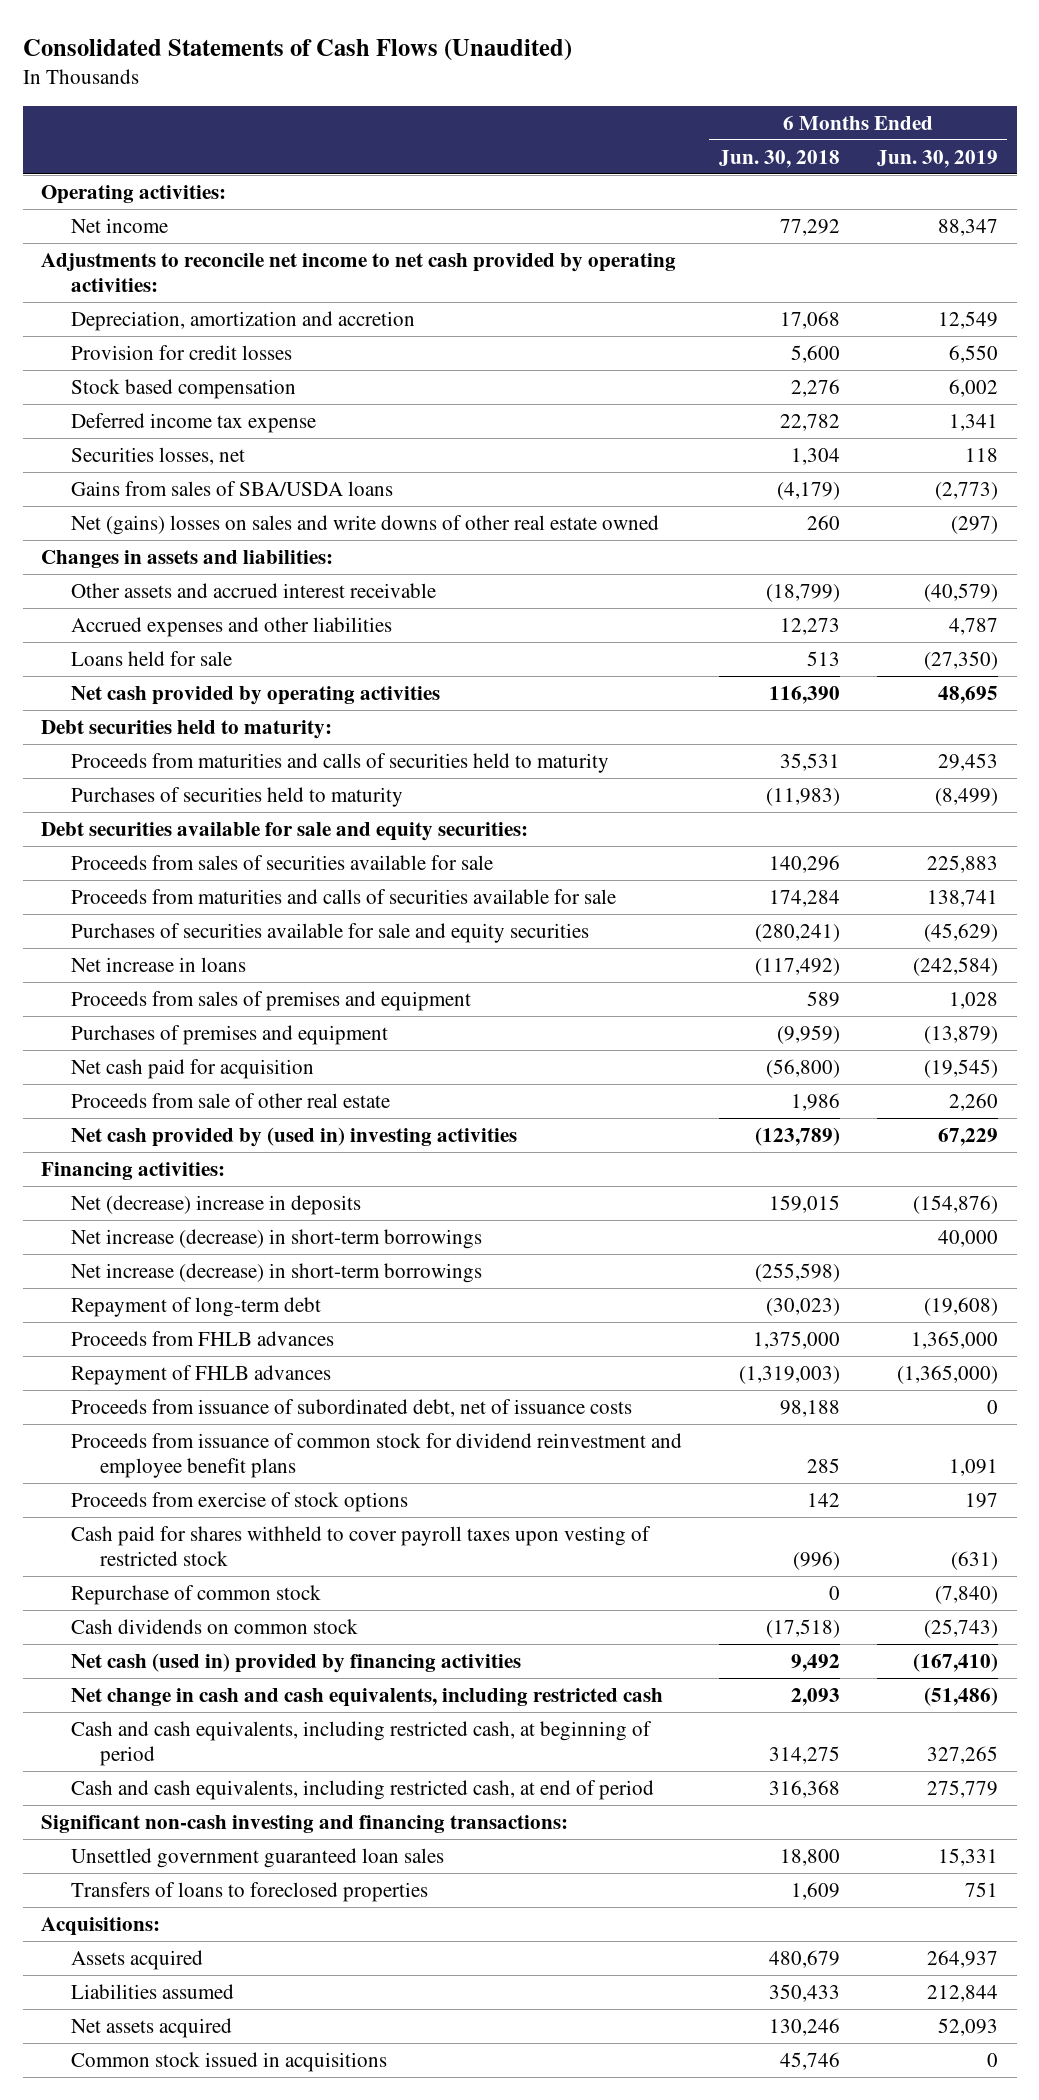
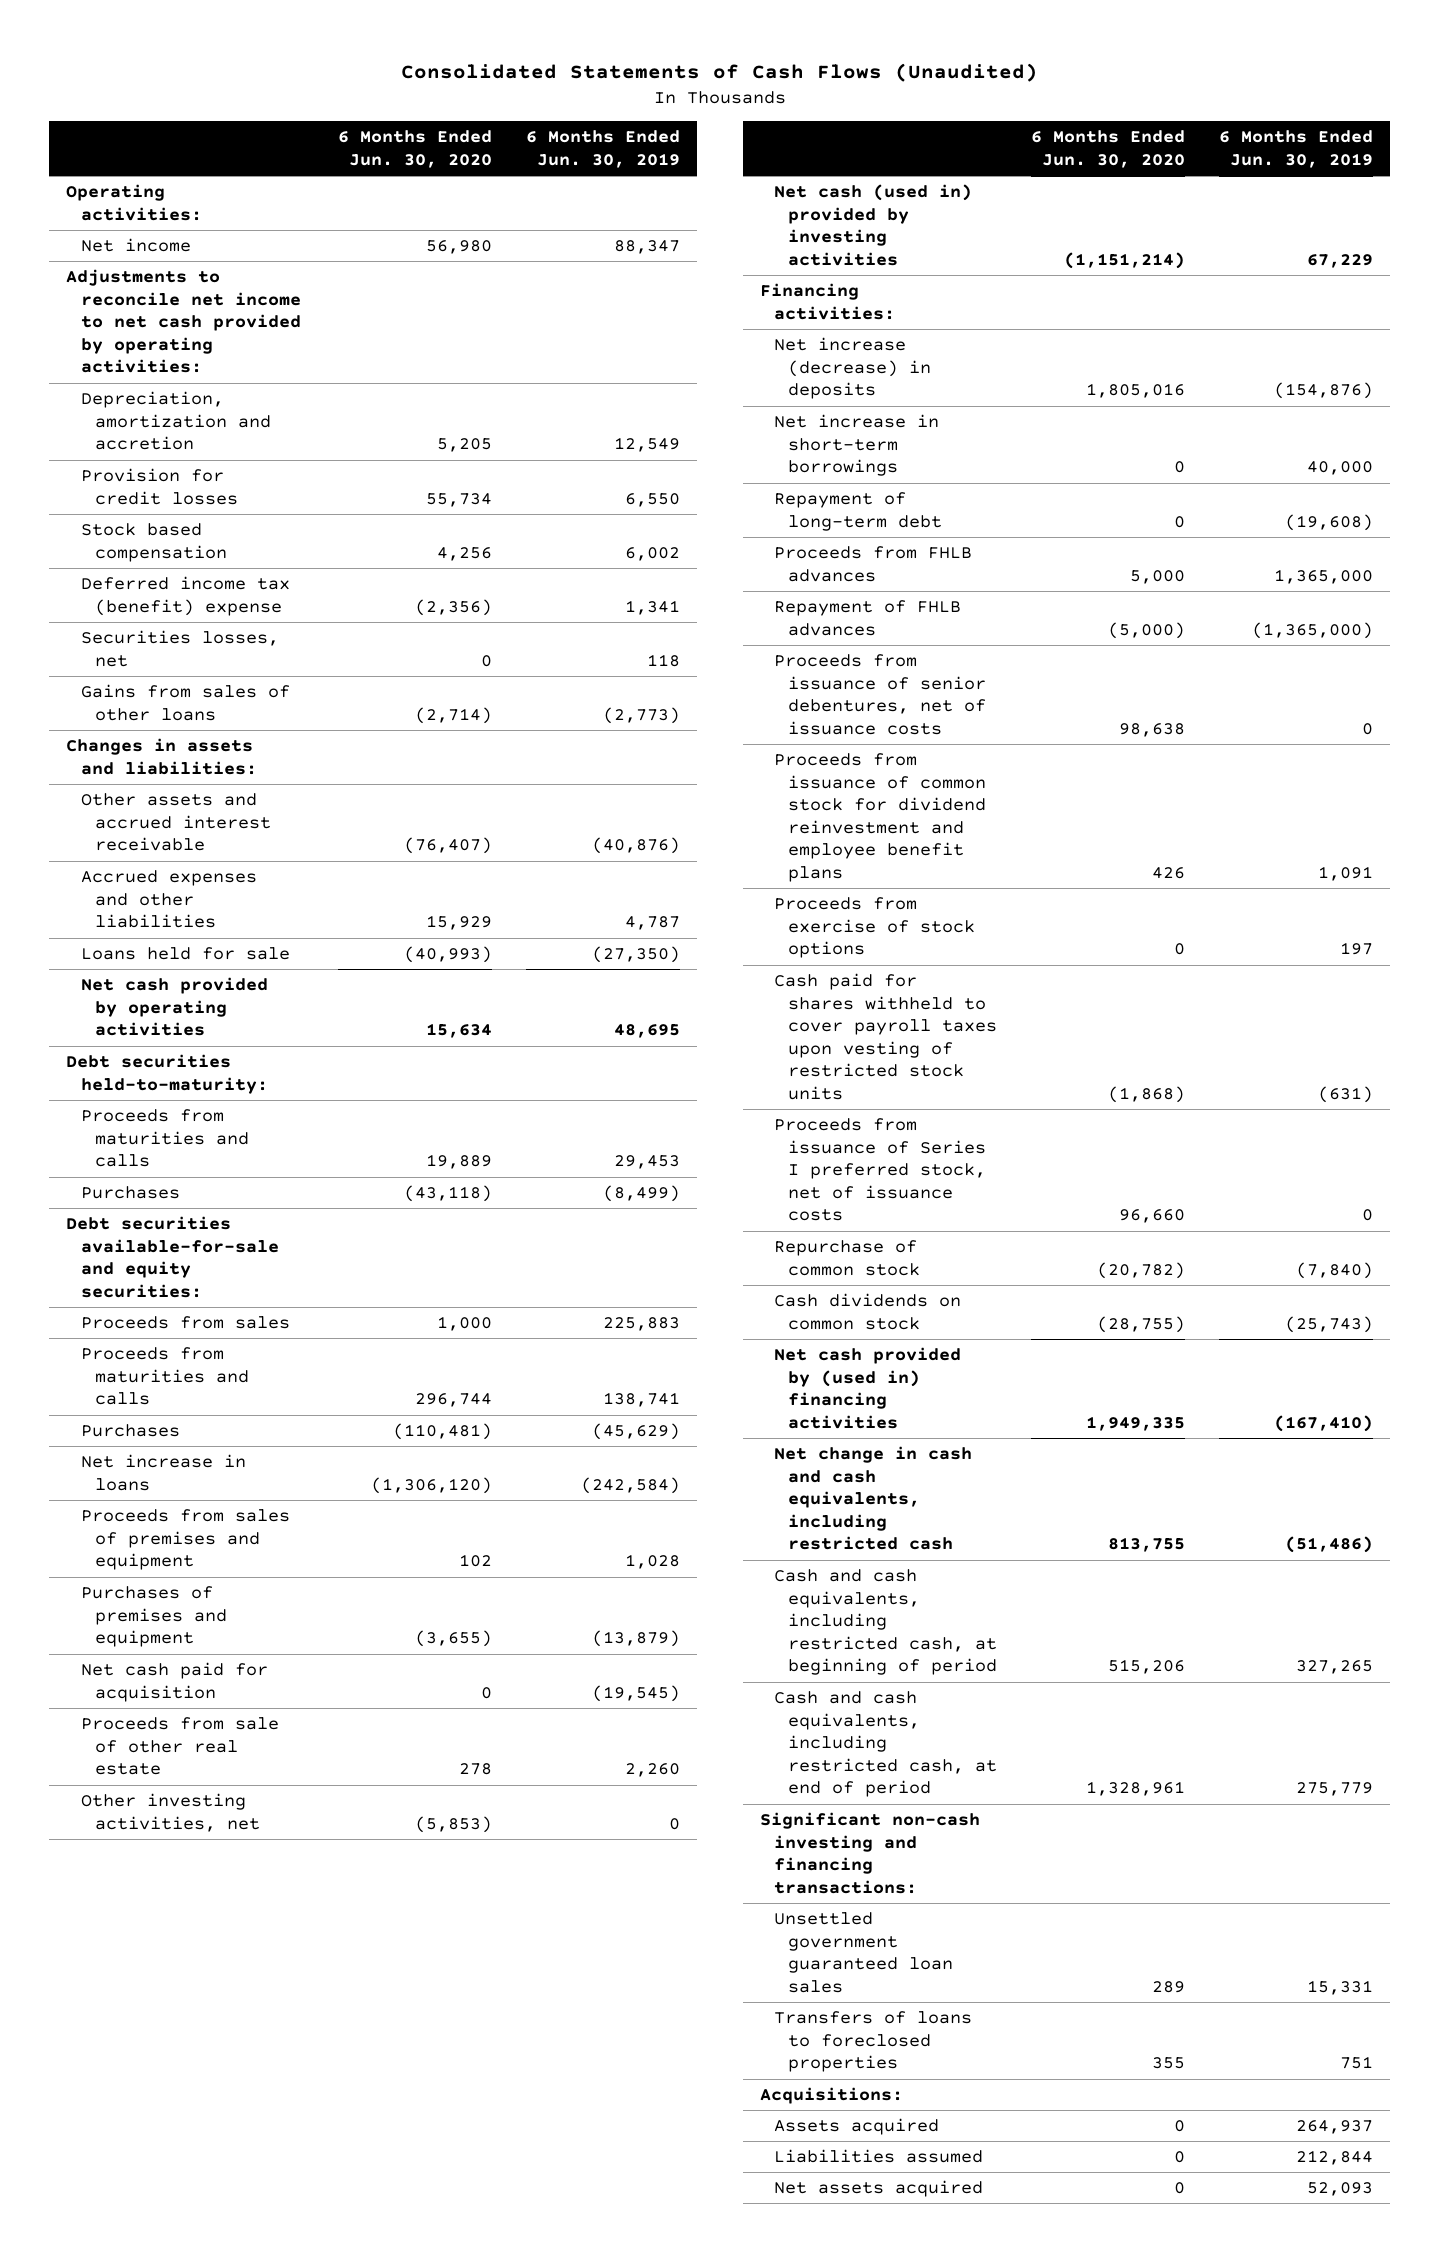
- | 6 Months Ended Jun. 30, 2018 | 6 Months Ended Jun. 30, 2019
+ | 6 Months Ended Jun. 30, 2020 | 6 Months Ended Jun. 30, 2019
- Deferred income tax expense | 22,782 | 1,341
+ Deferred income tax (benefit) expense | (2,356) | 1,341
- Gains from sales of SBA/USDA loans | (4,179) | (2,773)
- Net (gains) losses on sales and write downs of other real estate owned | 260 | (297)
+ Gains from sales of other loans | (2,714) | (2,773)
- Other assets and accrued interest receivable | (18,799) | (40,579)
+ Other assets and accrued interest receivable | (76,407) | (40,876)
- Debt securities held to maturity:
- Proceeds from maturities and calls of securities held to maturity | 35,531 | 29,453
- Purchases of securities held to maturity | (11,983) | (8,499)
- Debt securities available for sale and equity securities:
- Proceeds from sales of securities available for sale | 140,296 | 225,883
- Proceeds from maturities and calls of securities available for sale | 174,284 | 138,741
- Purchases of securities available for sale and equity securities | (280,241) | (45,629)
+ Debt securities held-to-maturity:
+ Proceeds from maturities and calls | 19,889 | 29,453
+ Purchases | (43,118) | (8,499)
+ Debt securities available-for-sale and equity securities:
+ Proceeds from sales | 1,000 | 225,883
+ Proceeds from maturities and calls | 296,744 | 138,741
+ Purchases | (110,481) | (45,629)
- Net cash provided by (used in) investing activities | (123,789) | 67,229
+ Other investing activities, net | (5,853) | 0
+ Net cash (used in) provided by investing activities | (1,151,214) | 67,229
- Net (decrease) increase in deposits | 159,015 | (154,876)
- Net increase (decrease) in short-term borrowings | | 40,000
- Net increase (decrease) in short-term borrowings | (255,598) |
+ Net increase (decrease) in deposits | 1,805,016 | (154,876)
+ Net increase in short-term borrowings | 0 | 40,000
- Proceeds from issuance of subordinated debt, net of issuance costs | 98,188 | 0
+ Proceeds from issuance of senior debentures, net of issuance costs | 98,638 | 0
- Cash paid for shares withheld to cover payroll taxes upon vesting of restricted stock | (996) | (631)
+ Cash paid for shares withheld to cover payroll taxes upon vesting of restricted stock units | (1,868) | (631)
+ Proceeds from issuance of Series I preferred stock, net of issuance costs | 96,660 | 0
- Net cash (used in) provided by financing activities | 9,492 | (167,410)
+ Net cash provided by (used in) financing activities | 1,949,335 | (167,410)
- Common stock issued in acquisitions | 45,746 | 0

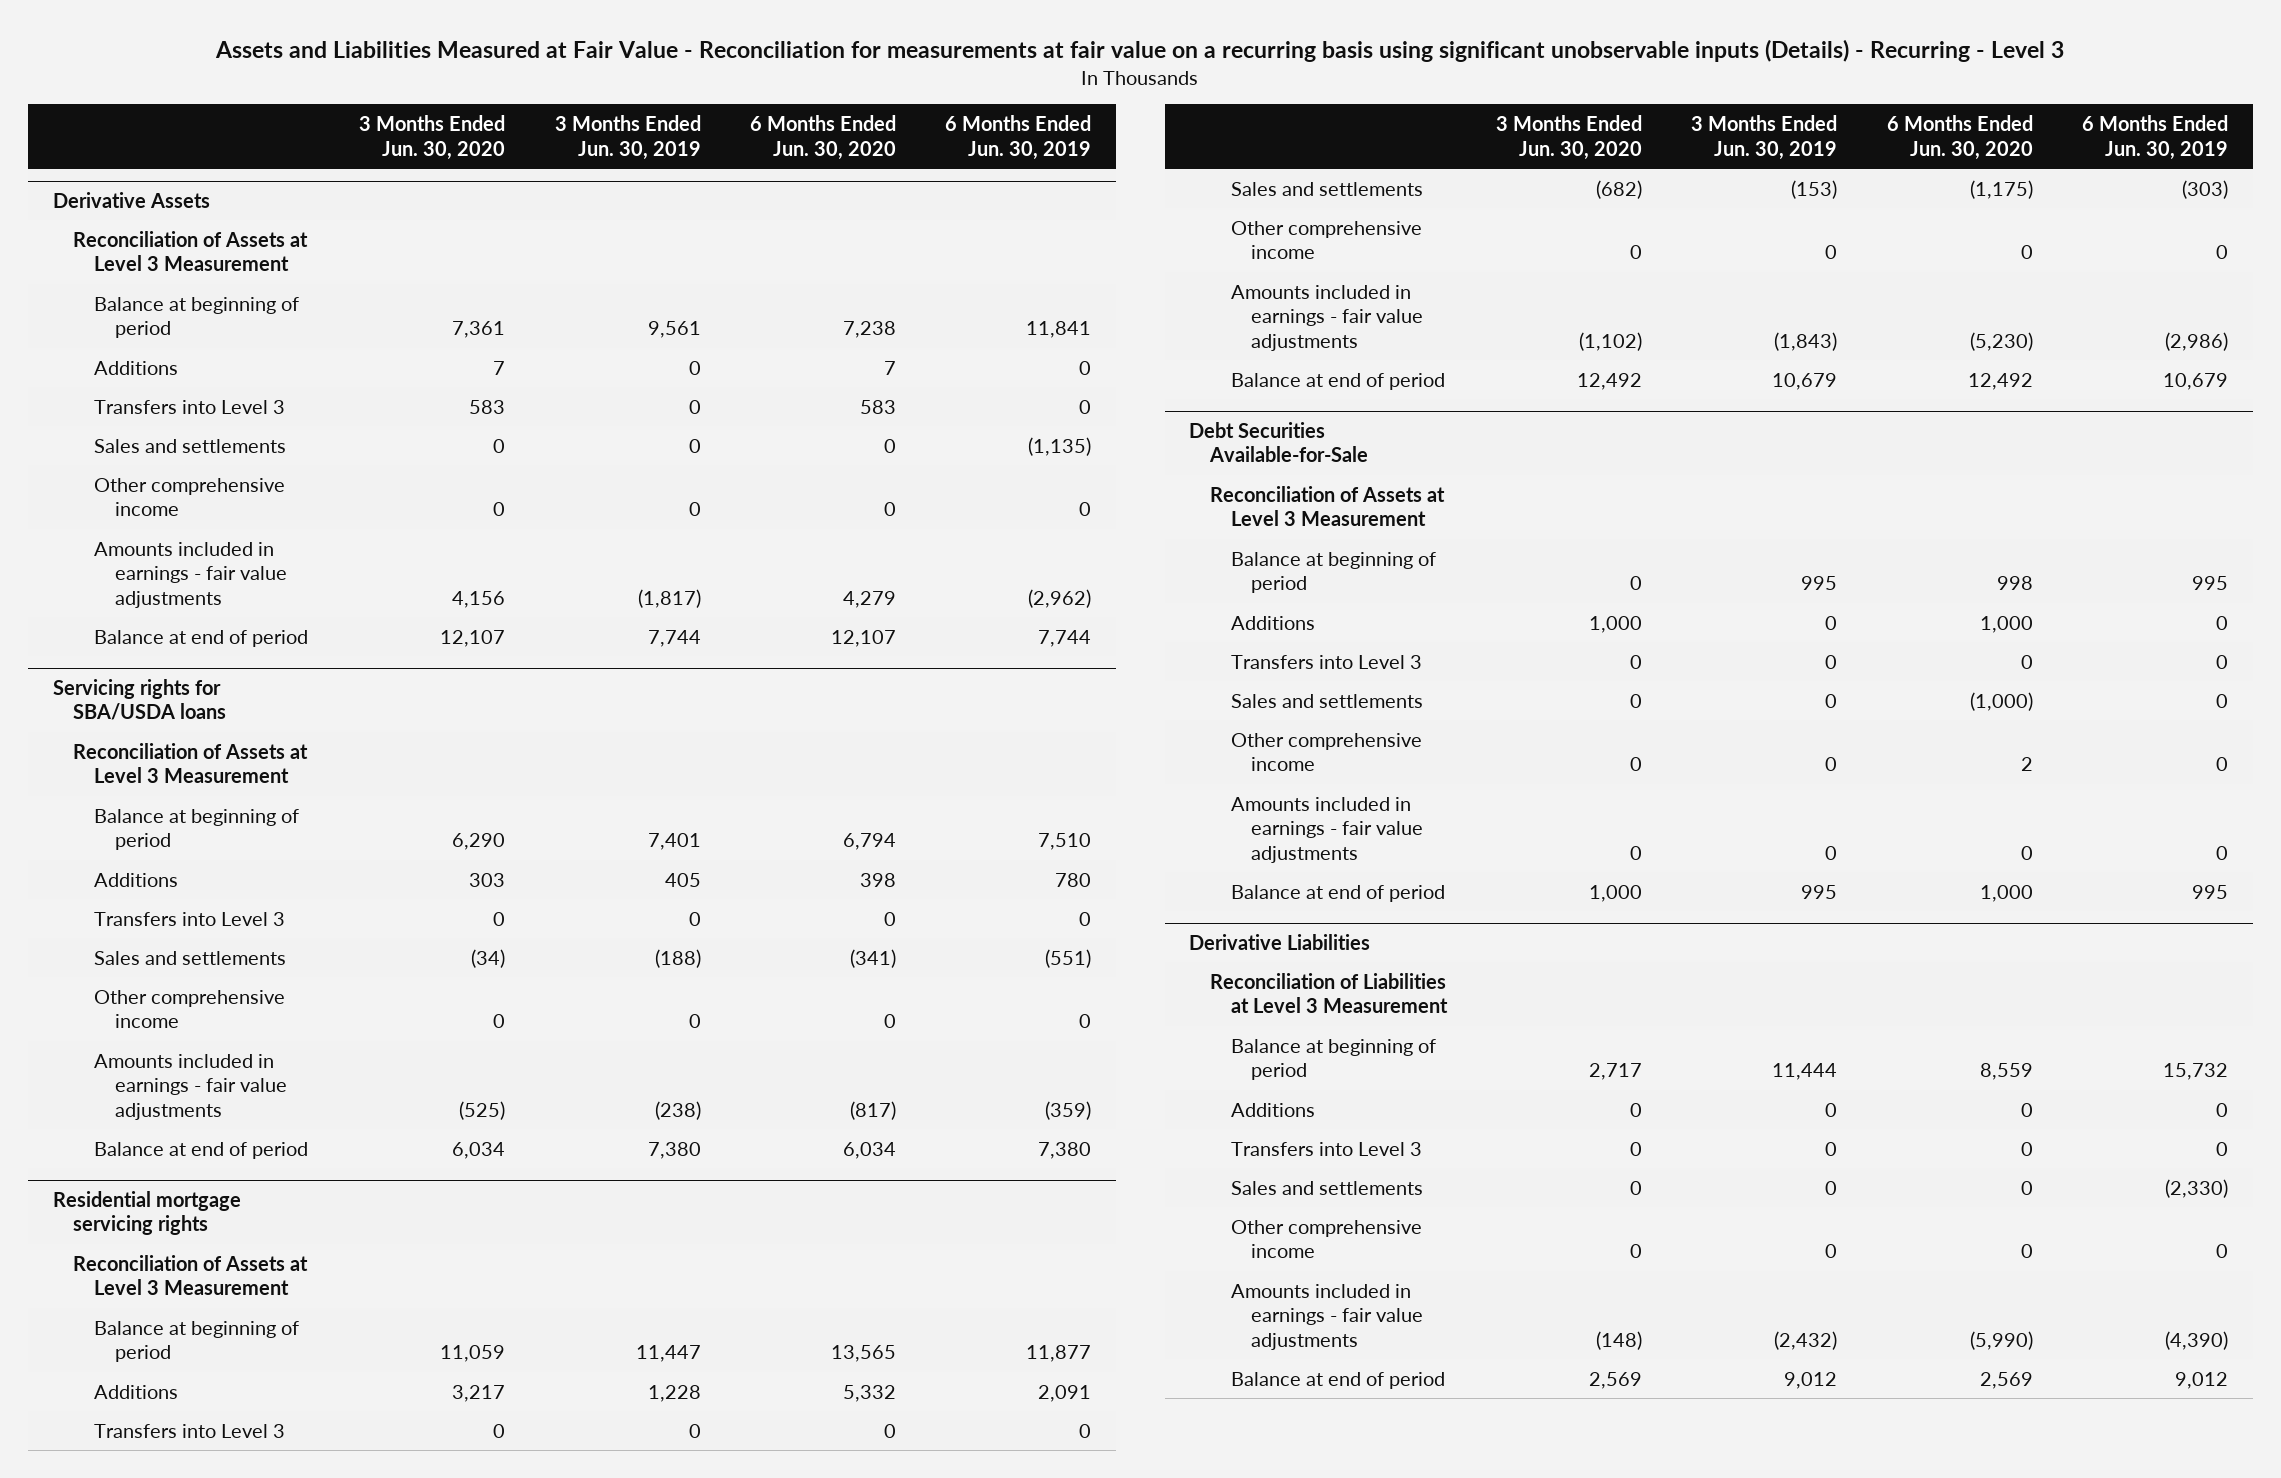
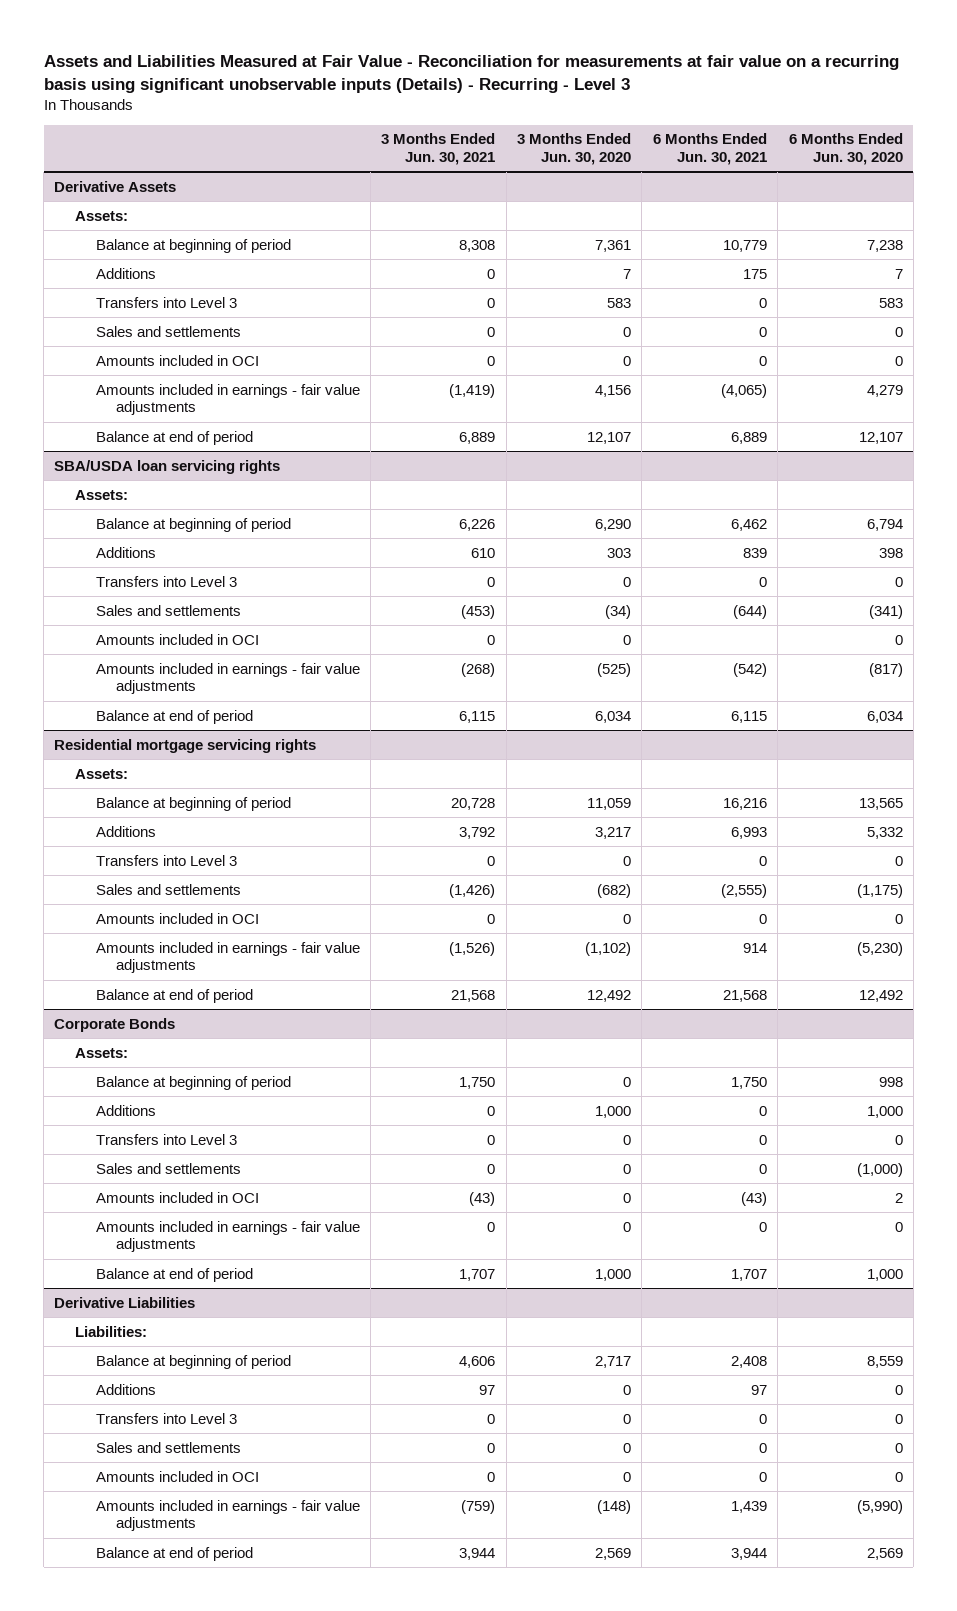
- | 3 Months Ended Jun. 30, 2020 | 3 Months Ended Jun. 30, 2019 | 6 Months Ended Jun. 30, 2020 | 6 Months Ended Jun. 30, 2019
+ | 3 Months Ended Jun. 30, 2021 | 3 Months Ended Jun. 30, 2020 | 6 Months Ended Jun. 30, 2021 | 6 Months Ended Jun. 30, 2020
@ Derivative Assets
- Reconciliation of Assets at Level 3 Measurement
+ Assets:
- Other comprehensive income | 0 | 0 | 0 | 0
+ Amounts included in OCI | 0 | 0 | 0 | 0
- Servicing rights for SBA/USDA loans
- Reconciliation of Assets at Level 3 Measurement
+ SBA/USDA loan servicing rights
+ Assets:
- Other comprehensive income | 0 | 0 | 0 | 0
+ Amounts included in OCI | 0 | 0 | | 0
@ Residential mortgage servicing rights
- Reconciliation of Assets at Level 3 Measurement
+ Assets:
- Other comprehensive income | 0 | 0 | 0 | 0
+ Amounts included in OCI | 0 | 0 | 0 | 0
- Debt Securities Available-for-Sale
- Reconciliation of Assets at Level 3 Measurement
+ Corporate Bonds
+ Assets:
- Other comprehensive income | 0 | 0 | 2 | 0
+ Amounts included in OCI | (43) | 0 | (43) | 2
@ Derivative Liabilities
- Reconciliation of Liabilities at Level 3 Measurement
+ Liabilities:
- Other comprehensive income | 0 | 0 | 0 | 0
+ Amounts included in OCI | 0 | 0 | 0 | 0

